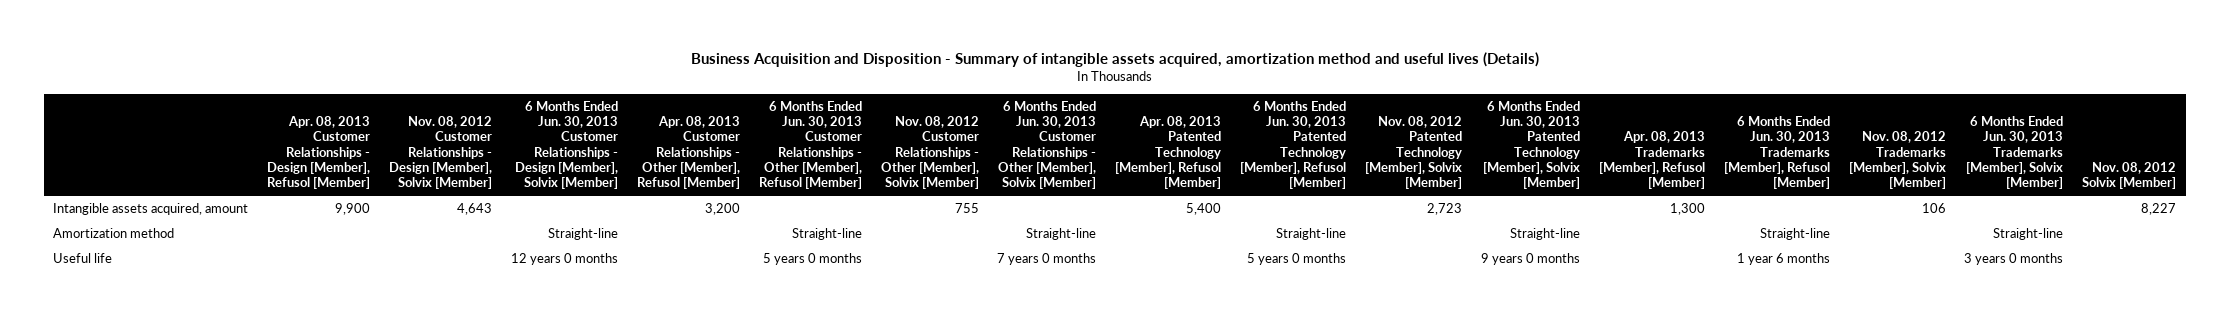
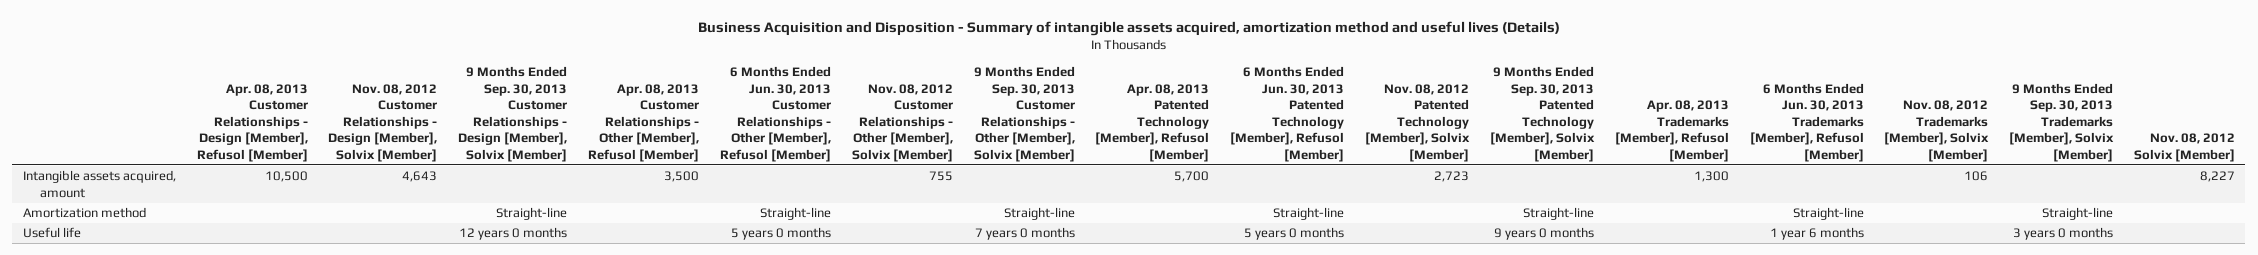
- | Apr. 08, 2013 Customer Relationships - Design [Member], Refusol [Member] | Nov. 08, 2012 Customer Relationships - Design [Member], Solvix [Member] | 6 Months Ended Jun. 30, 2013 Customer Relationships - Design [Member], Solvix [Member] | Apr. 08, 2013 Customer Relationships - Other [Member], Refusol [Member] | 6 Months Ended Jun. 30, 2013 Customer Relationships - Other [Member], Refusol [Member] | Nov. 08, 2012 Customer Relationships - Other [Member], Solvix [Member] | 6 Months Ended Jun. 30, 2013 Customer Relationships - Other [Member], Solvix [Member] | Apr. 08, 2013 Patented Technology [Member], Refusol [Member] | 6 Months Ended Jun. 30, 2013 Patented Technology [Member], Refusol [Member] | Nov. 08, 2012 Patented Technology [Member], Solvix [Member] | 6 Months Ended Jun. 30, 2013 Patented Technology [Member], Solvix [Member] | Apr. 08, 2013 Trademarks [Member], Refusol [Member] | 6 Months Ended Jun. 30, 2013 Trademarks [Member], Refusol [Member] | Nov. 08, 2012 Trademarks [Member], Solvix [Member] | 6 Months Ended Jun. 30, 2013 Trademarks [Member], Solvix [Member] | Nov. 08, 2012 Solvix [Member]
+ | Apr. 08, 2013 Customer Relationships - Design [Member], Refusol [Member] | Nov. 08, 2012 Customer Relationships - Design [Member], Solvix [Member] | 9 Months Ended Sep. 30, 2013 Customer Relationships - Design [Member], Solvix [Member] | Apr. 08, 2013 Customer Relationships - Other [Member], Refusol [Member] | 6 Months Ended Jun. 30, 2013 Customer Relationships - Other [Member], Refusol [Member] | Nov. 08, 2012 Customer Relationships - Other [Member], Solvix [Member] | 9 Months Ended Sep. 30, 2013 Customer Relationships - Other [Member], Solvix [Member] | Apr. 08, 2013 Patented Technology [Member], Refusol [Member] | 6 Months Ended Jun. 30, 2013 Patented Technology [Member], Refusol [Member] | Nov. 08, 2012 Patented Technology [Member], Solvix [Member] | 9 Months Ended Sep. 30, 2013 Patented Technology [Member], Solvix [Member] | Apr. 08, 2013 Trademarks [Member], Refusol [Member] | 6 Months Ended Jun. 30, 2013 Trademarks [Member], Refusol [Member] | Nov. 08, 2012 Trademarks [Member], Solvix [Member] | 9 Months Ended Sep. 30, 2013 Trademarks [Member], Solvix [Member] | Nov. 08, 2012 Solvix [Member]
- Intangible assets acquired, amount | 9,900 | 4,643 | | 3,200 | | 755 | | 5,400 | | 2,723 | | 1,300 | | 106 | | 8,227
+ Intangible assets acquired, amount | 10,500 | 4,643 | | 3,500 | | 755 | | 5,700 | | 2,723 | | 1,300 | | 106 | | 8,227

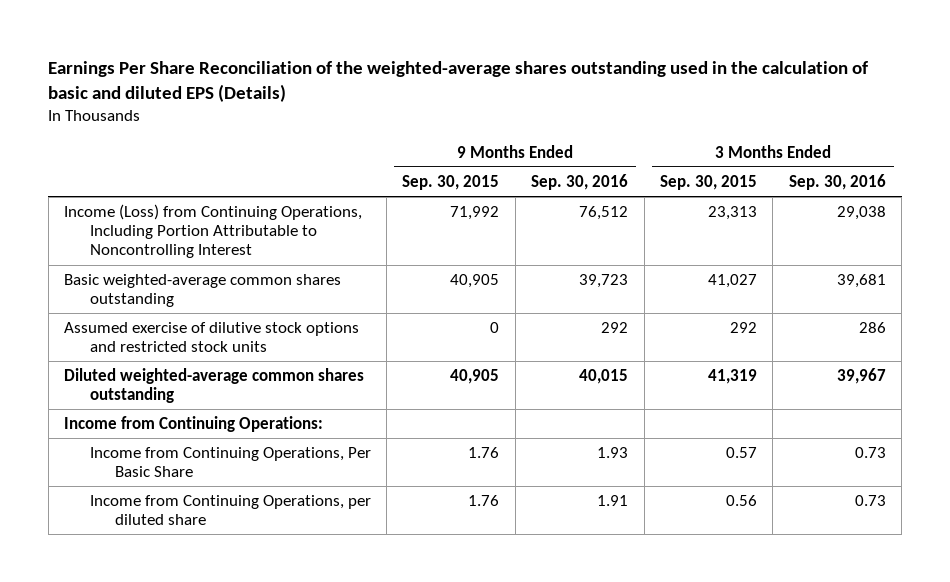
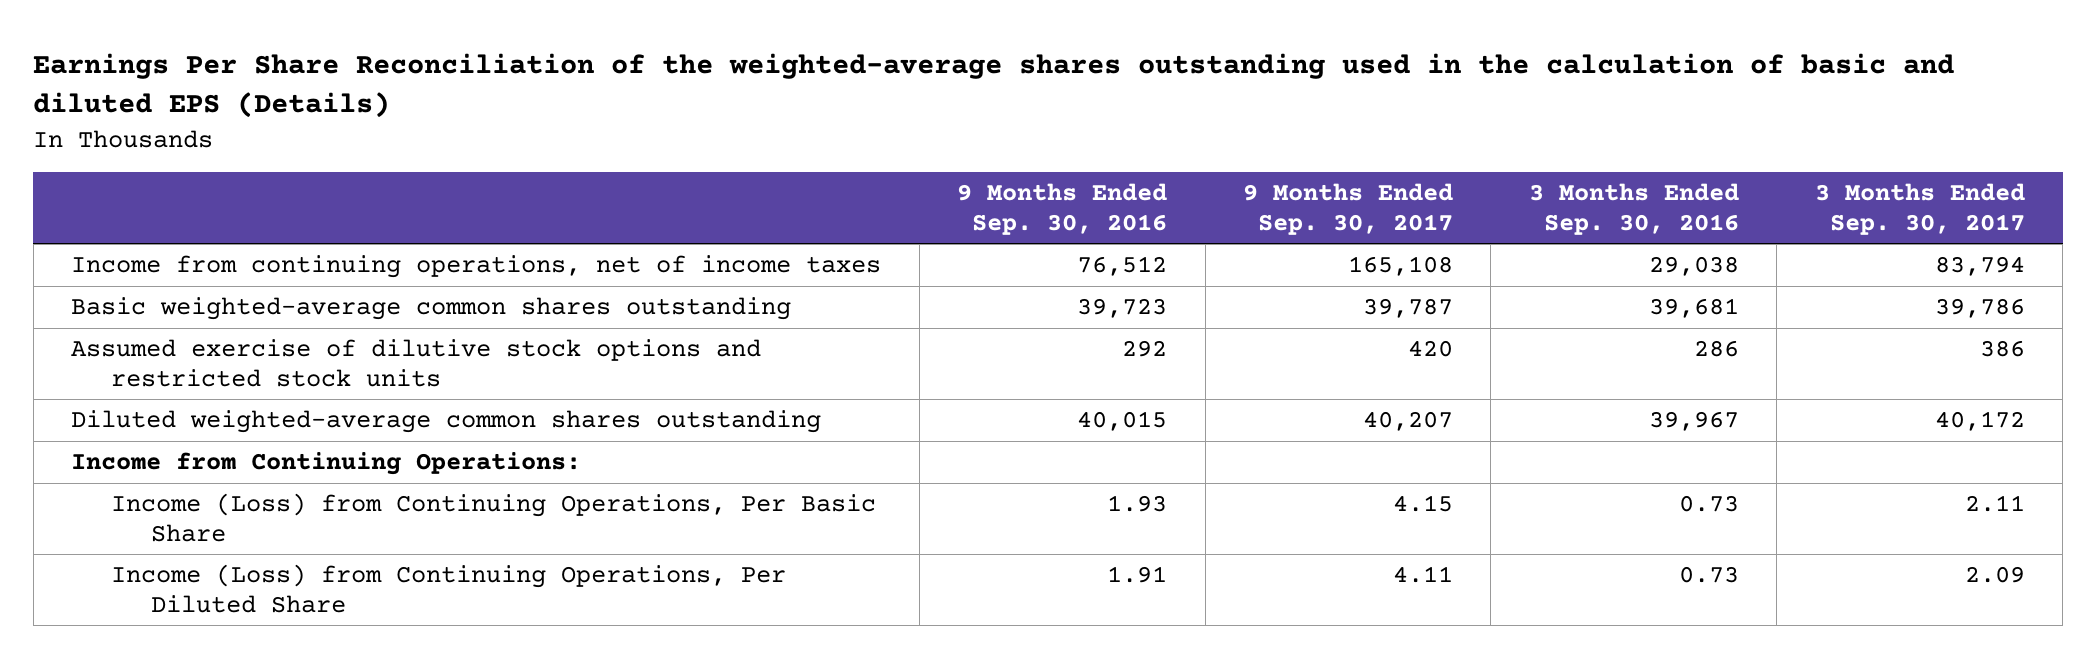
- | 9 Months Ended Sep. 30, 2015 | 9 Months Ended Sep. 30, 2016 | 3 Months Ended Sep. 30, 2015 | 3 Months Ended Sep. 30, 2016
+ | 9 Months Ended Sep. 30, 2016 | 9 Months Ended Sep. 30, 2017 | 3 Months Ended Sep. 30, 2016 | 3 Months Ended Sep. 30, 2017
- Income (Loss) from Continuing Operations, Including Portion Attributable to Noncontrolling Interest | 71,992 | 76,512 | 23,313 | 29,038
+ Income from continuing operations, net of income taxes | 76,512 | 165,108 | 29,038 | 83,794
- Income from Continuing Operations, Per Basic Share | 1.76 | 1.93 | 0.57 | 0.73
- Income from Continuing Operations, per diluted share | 1.76 | 1.91 | 0.56 | 0.73
+ Income (Loss) from Continuing Operations, Per Basic Share | 1.93 | 4.15 | 0.73 | 2.11
+ Income (Loss) from Continuing Operations, Per Diluted Share | 1.91 | 4.11 | 0.73 | 2.09

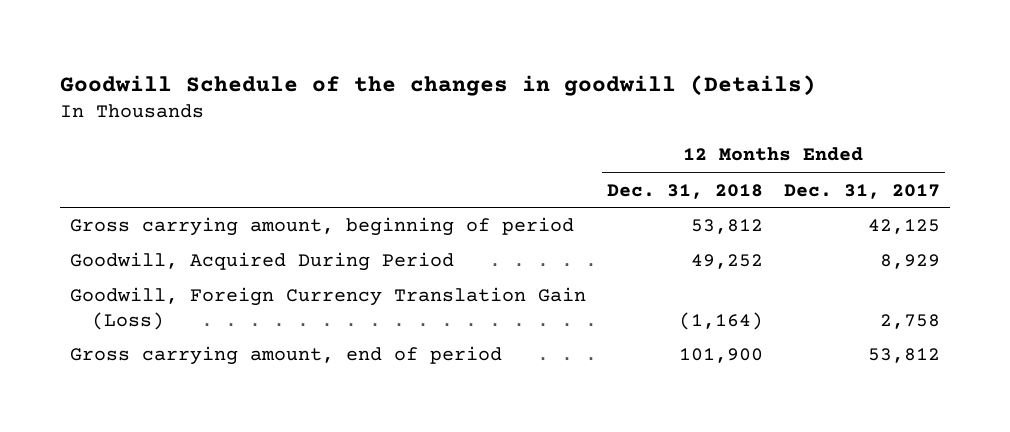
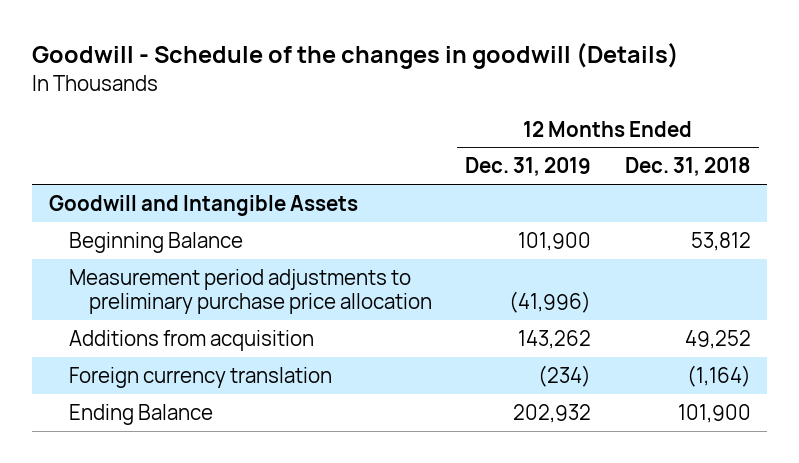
- Goodwill Schedule of the changes in goodwill (Details)
+ Goodwill - Schedule of the changes in goodwill (Details)
- | 12 Months Ended Dec. 31, 2018 | 12 Months Ended Dec. 31, 2017
+ | 12 Months Ended Dec. 31, 2019 | 12 Months Ended Dec. 31, 2018
- Gross carrying amount, beginning of period | 53,812 | 42,125
- Goodwill, Acquired During Period | 49,252 | 8,929
- Goodwill, Foreign Currency Translation Gain (Loss) | (1,164) | 2,758
- Gross carrying amount, end of period | 101,900 | 53,812
+ Goodwill and Intangible Assets
+ Beginning Balance | 101,900 | 53,812
+ Measurement period adjustments to preliminary purchase price allocation | (41,996) |
+ Additions from acquisition | 143,262 | 49,252
+ Foreign currency translation | (234) | (1,164)
+ Ending Balance | 202,932 | 101,900

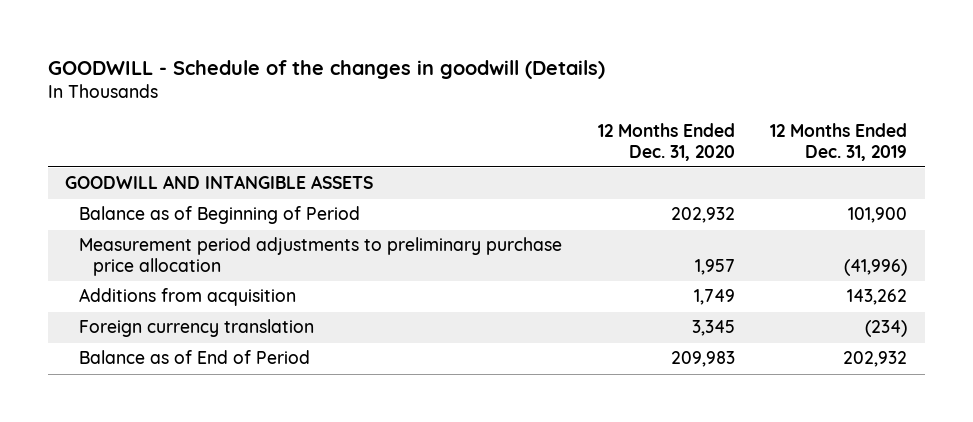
- Goodwill - Schedule of the changes in goodwill (Details)
+ GOODWILL - Schedule of the changes in goodwill (Details)
- | 12 Months Ended Dec. 31, 2019 | 12 Months Ended Dec. 31, 2018
+ | 12 Months Ended Dec. 31, 2020 | 12 Months Ended Dec. 31, 2019
- Goodwill and Intangible Assets
- Beginning Balance | 101,900 | 53,812
+ GOODWILL AND INTANGIBLE ASSETS
+ Balance as of Beginning of Period | 202,932 | 101,900
- Ending Balance | 202,932 | 101,900
+ Balance as of End of Period | 209,983 | 202,932

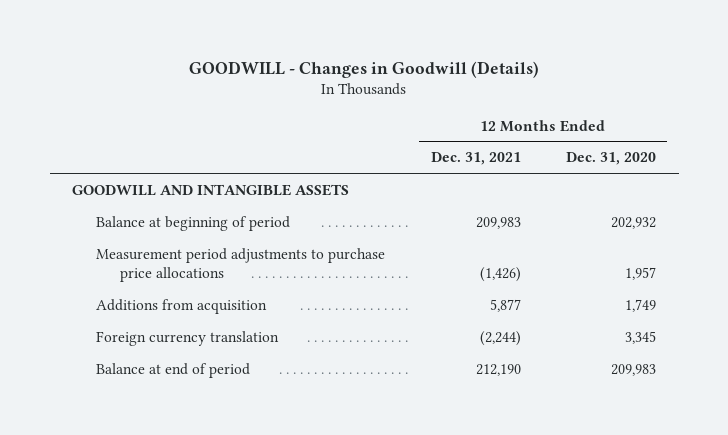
- GOODWILL - Schedule of the changes in goodwill (Details)
+ GOODWILL - Changes in Goodwill (Details)
- | 12 Months Ended Dec. 31, 2020 | 12 Months Ended Dec. 31, 2019
+ | 12 Months Ended Dec. 31, 2021 | 12 Months Ended Dec. 31, 2020
- Balance as of Beginning of Period | 202,932 | 101,900
- Measurement period adjustments to preliminary purchase price allocation | 1,957 | (41,996)
+ Balance at beginning of period | 209,983 | 202,932
+ Measurement period adjustments to purchase price allocations | (1,426) | 1,957
- Balance as of End of Period | 209,983 | 202,932
+ Balance at end of period | 212,190 | 209,983

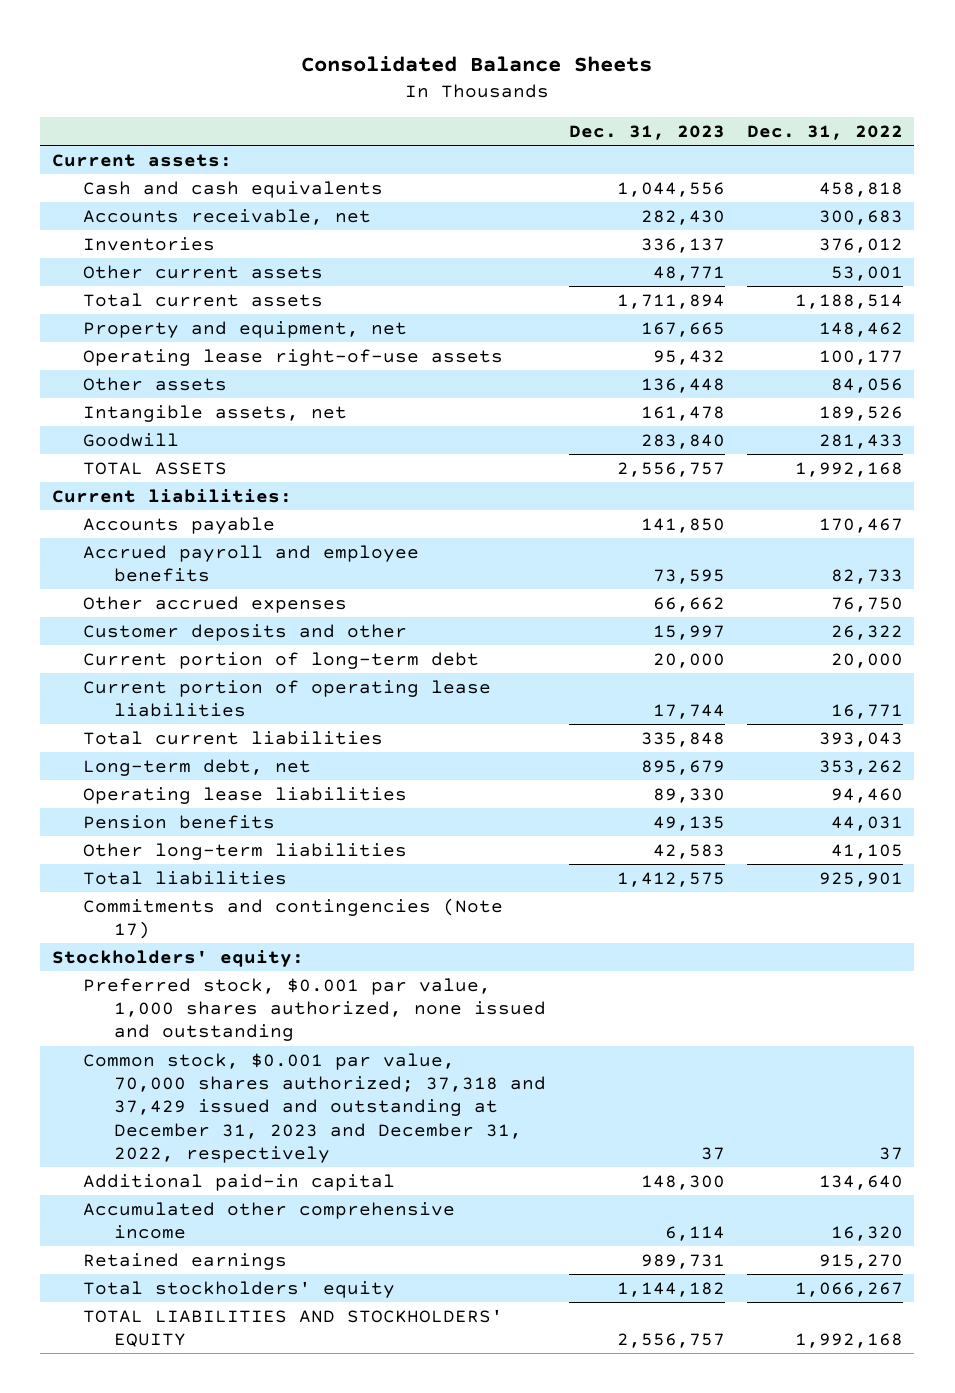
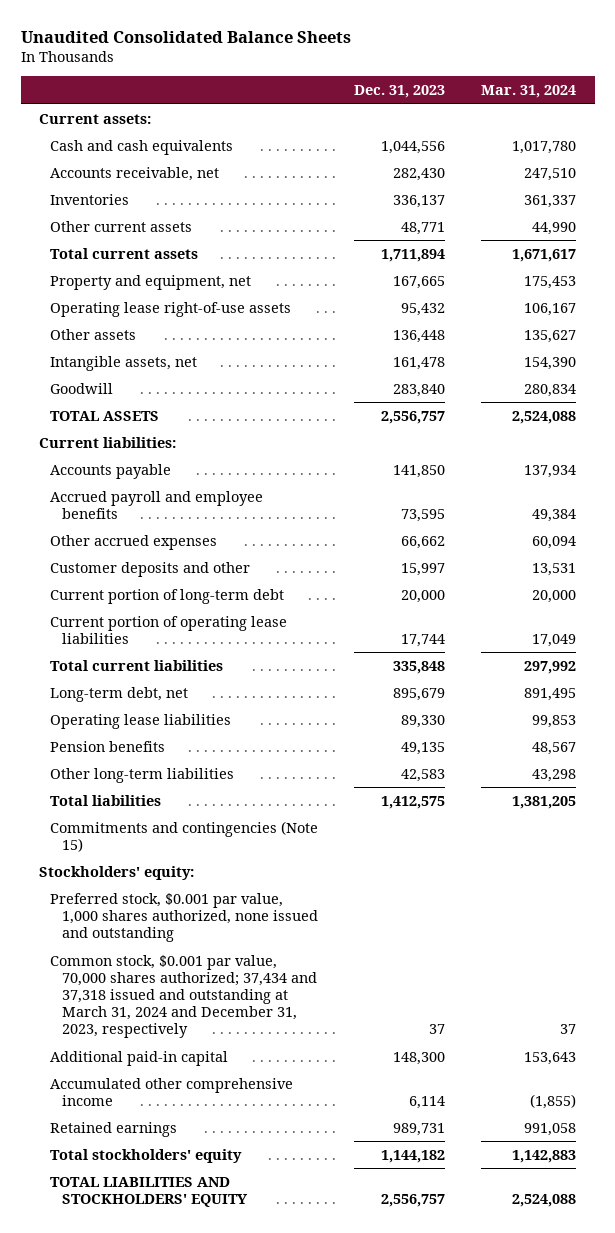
- Consolidated Balance Sheets
+ Unaudited Consolidated Balance Sheets
- | Dec. 31, 2023 | Dec. 31, 2022
+ | Dec. 31, 2023 | Mar. 31, 2024
- Commitments and contingencies (Note 17)
+ Commitments and contingencies (Note 15)
- Common stock, $0.001 par value, 70,000 shares authorized; 37,318 and 37,429 issued and outstanding at December 31, 2023 and December 31, 2022, respectively | 37 | 37
+ Common stock, $0.001 par value, 70,000 shares authorized; 37,434 and 37,318 issued and outstanding at March 31, 2024 and December 31, 2023, respectively | 37 | 37

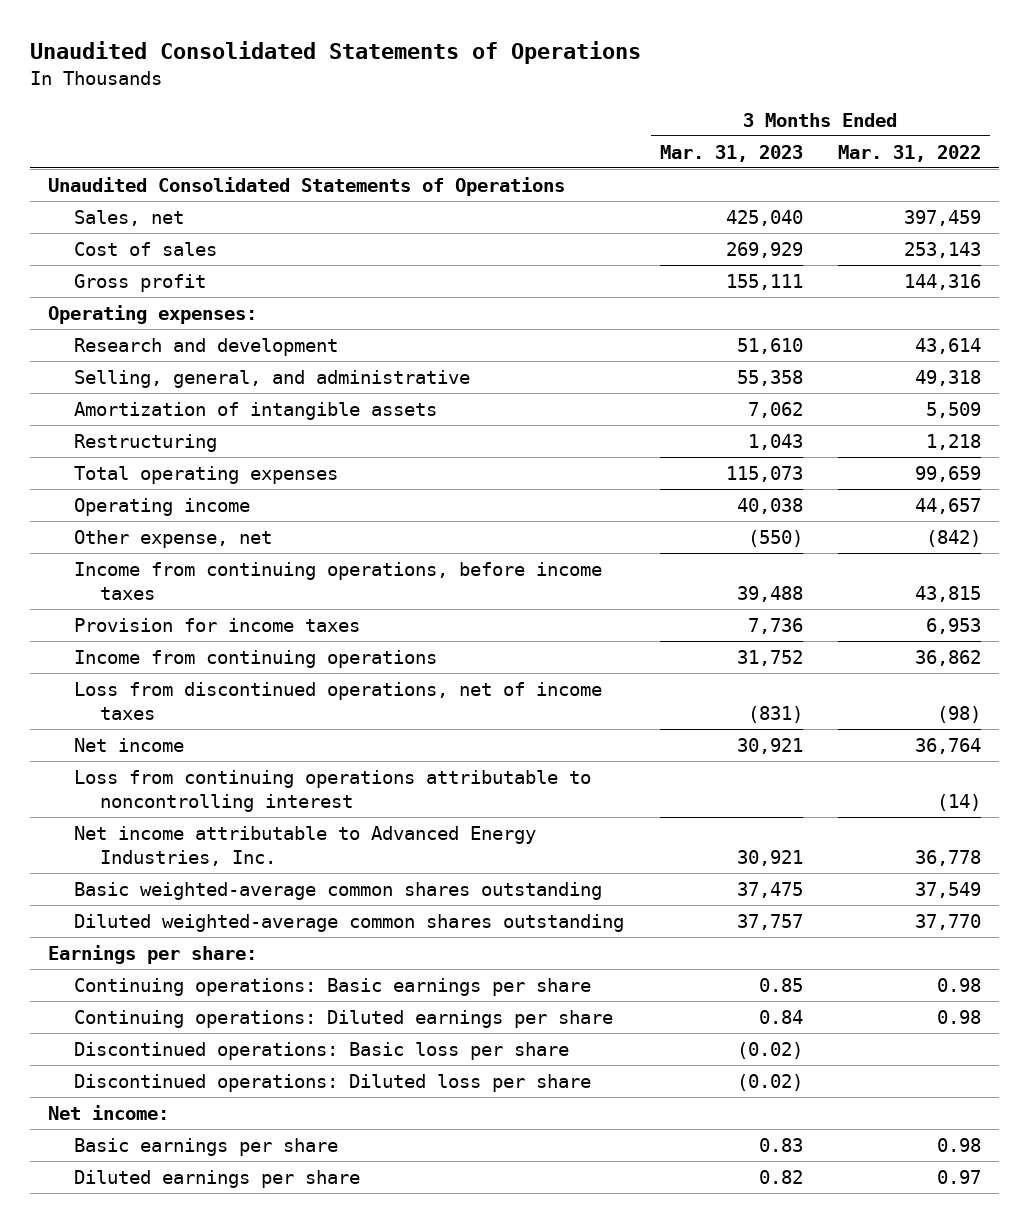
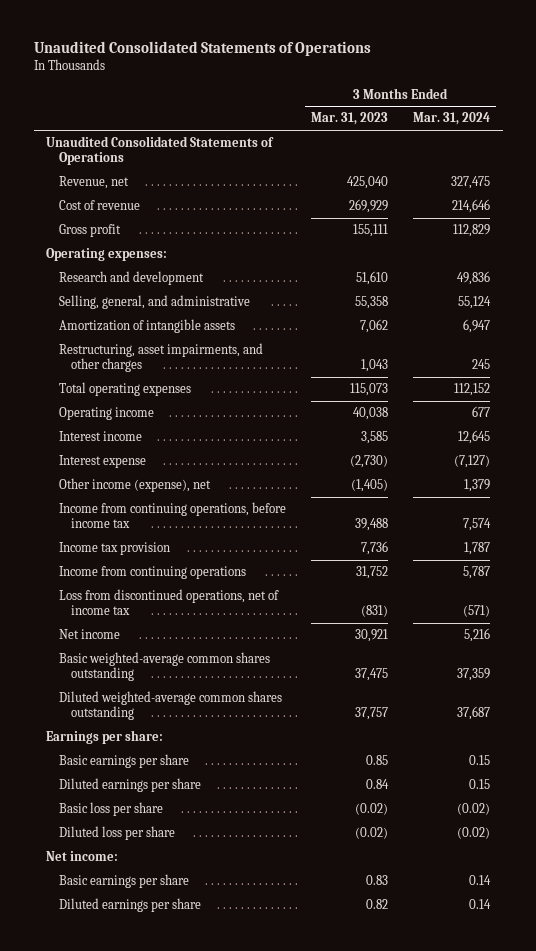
- | 3 Months Ended Mar. 31, 2023 | 3 Months Ended Mar. 31, 2022
+ | 3 Months Ended Mar. 31, 2023 | 3 Months Ended Mar. 31, 2024
- Sales, net | 425,040 | 397,459
- Cost of sales | 269,929 | 253,143
+ Revenue, net | 425,040 | 327,475
+ Cost of revenue | 269,929 | 214,646
- Restructuring | 1,043 | 1,218
+ Restructuring, asset impairments, and other charges | 1,043 | 245
- Other expense, net | (550) | (842)
- Income from continuing operations, before income taxes | 39,488 | 43,815
- Provision for income taxes | 7,736 | 6,953
+ Interest income | 3,585 | 12,645
+ Interest expense | (2,730) | (7,127)
+ Other income (expense), net | (1,405) | 1,379
+ Income from continuing operations, before income tax | 39,488 | 7,574
+ Income tax provision | 7,736 | 1,787
- Loss from discontinued operations, net of income taxes | (831) | (98)
+ Loss from discontinued operations, net of income tax | (831) | (571)
- Loss from continuing operations attributable to noncontrolling interest | | (14)
- Net income attributable to Advanced Energy Industries, Inc. | 30,921 | 36,778
- Continuing operations: Basic earnings per share | 0.85 | 0.98
- Continuing operations: Diluted earnings per share | 0.84 | 0.98
- Discontinued operations: Basic loss per share | (0.02) |
- Discontinued operations: Diluted loss per share | (0.02) |
+ Basic earnings per share | 0.85 | 0.15
+ Diluted earnings per share | 0.84 | 0.15
+ Basic loss per share | (0.02) | (0.02)
+ Diluted loss per share | (0.02) | (0.02)

